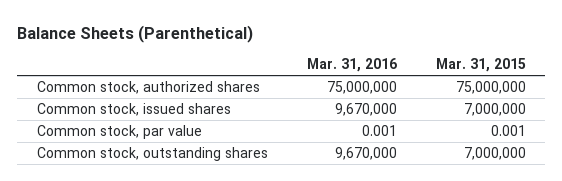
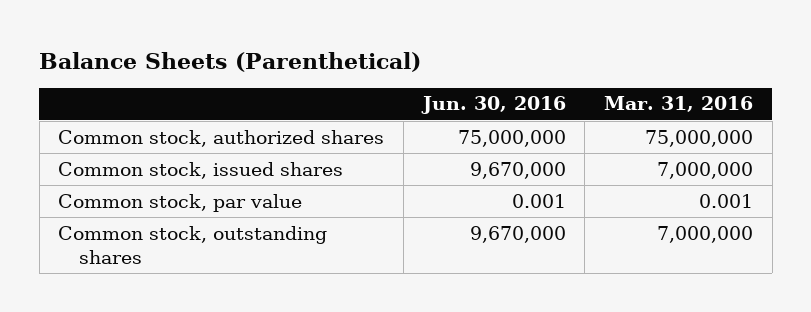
- | Mar. 31, 2016 | Mar. 31, 2015
+ | Jun. 30, 2016 | Mar. 31, 2016
- Common stock, issued shares | 9,670,000 | 7,000,000
+ Common stock, issued shares | 9,670,000 | 7,000,000
- Common stock, outstanding shares | 9,670,000 | 7,000,000
+ Common stock, outstanding shares | 9,670,000 | 7,000,000

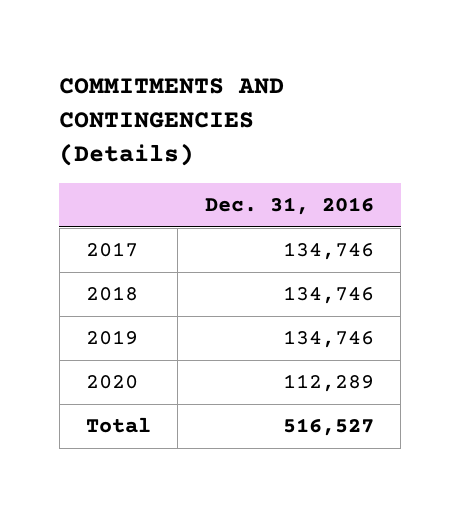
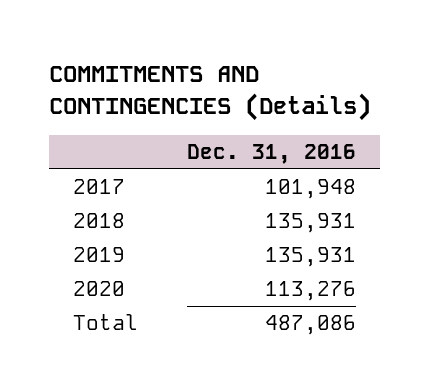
- 2017 | 134,746
- 2018 | 134,746
- 2019 | 134,746
- 2020 | 112,289
- Total | 516,527
+ 2017 | 101,948
+ 2018 | 135,931
+ 2019 | 135,931
+ 2020 | 113,276
+ Total | 487,086

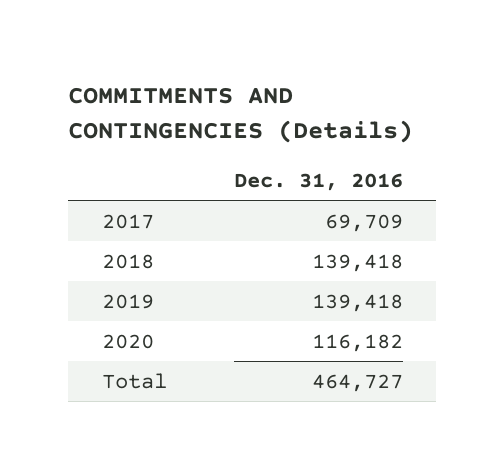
- 2017 | 101,948
- 2018 | 135,931
- 2019 | 135,931
- 2020 | 113,276
- Total | 487,086
+ 2017 | 69,709
+ 2018 | 139,418
+ 2019 | 139,418
+ 2020 | 116,182
+ Total | 464,727

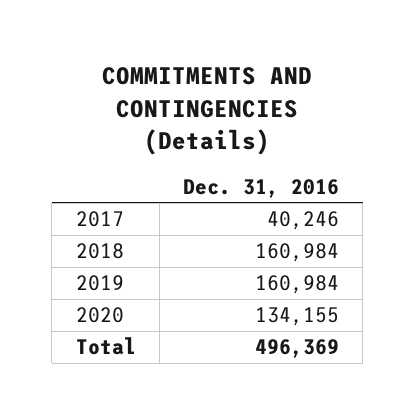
- 2017 | 69,709
- 2018 | 139,418
- 2019 | 139,418
- 2020 | 116,182
- Total | 464,727
+ 2017 | 40,246
+ 2018 | 160,984
+ 2019 | 160,984
+ 2020 | 134,155
+ Total | 496,369

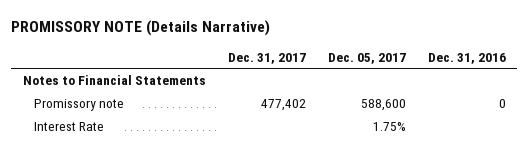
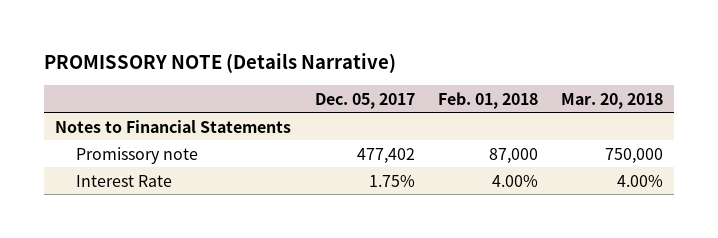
- | Dec. 31, 2017 | Dec. 05, 2017 | Dec. 31, 2016
+ | Dec. 05, 2017 | Feb. 01, 2018 | Mar. 20, 2018
- Promissory note | 477,402 | 588,600 | 0
+ Promissory note | 477,402 | 87,000 | 750,000

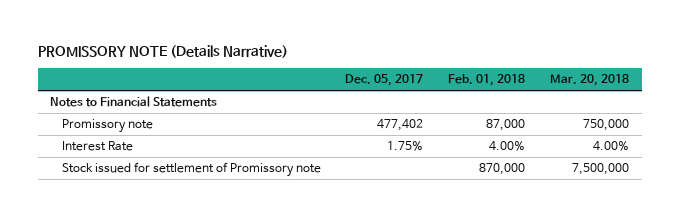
+ Stock issued for settlement of Promissory note | | 870,000 | 7,500,000

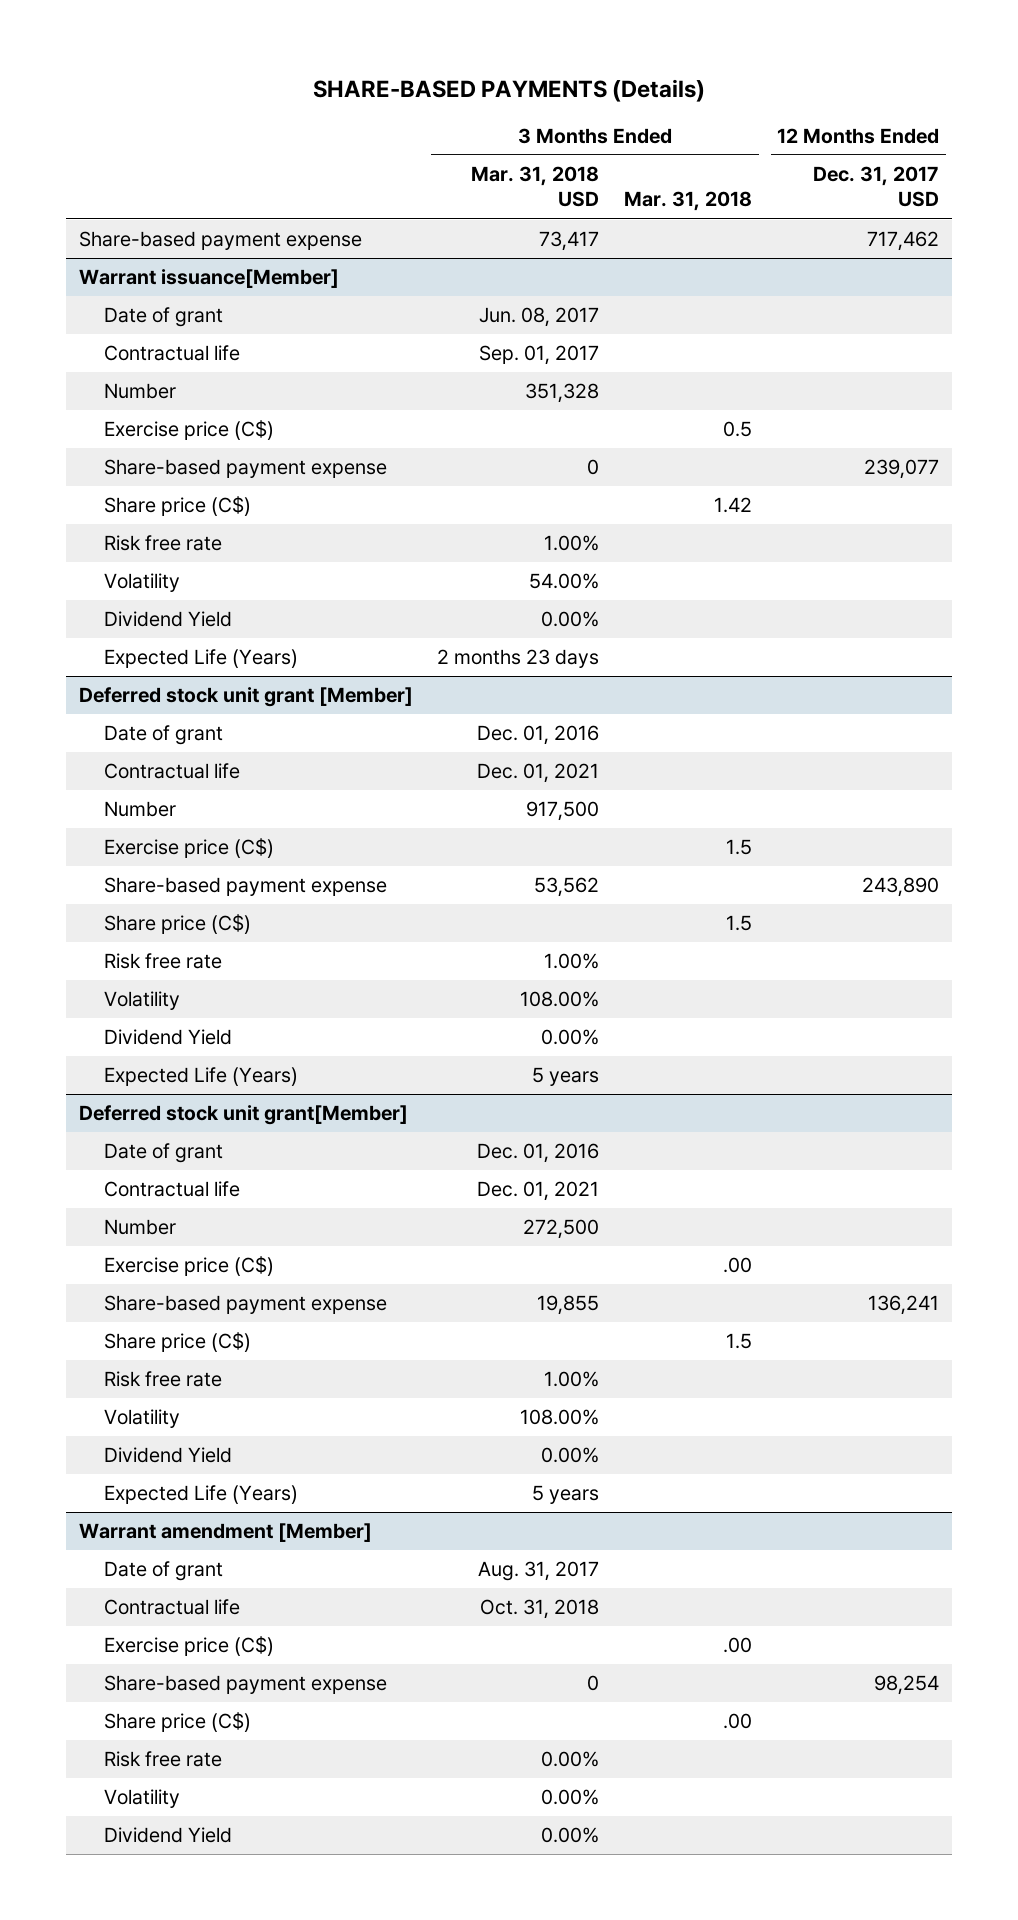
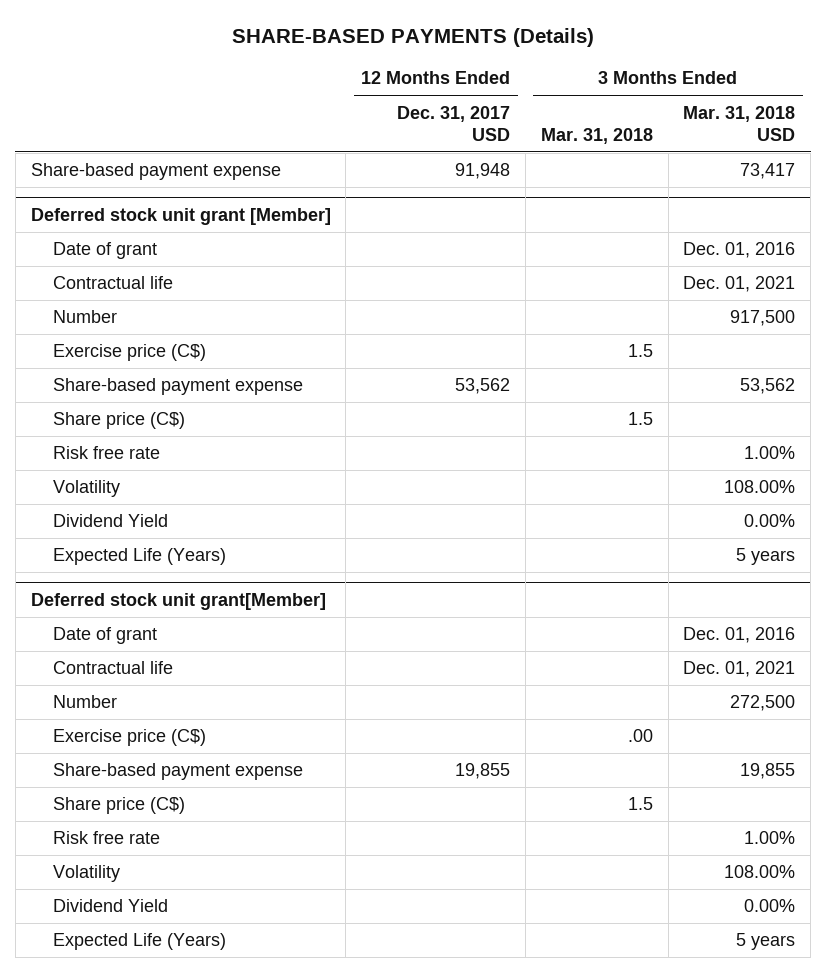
- | 3 Months Ended Mar. 31, 2018 USD | 3 Months Ended Mar. 31, 2018 | 12 Months Ended Dec. 31, 2017 USD
+ | 12 Months Ended Dec. 31, 2017 USD | 3 Months Ended Mar. 31, 2018 | 3 Months Ended Mar. 31, 2018 USD
- Share-based payment expense | 73,417 | | 717,462
- Warrant issuance[Member]
- Date of grant | Jun. 08, 2017 | |
- Contractual life | Sep. 01, 2017 | |
- Number | 351,328 | |
- Exercise price (C$) | | 0.5 |
- Share-based payment expense | 0 | | 239,077
- Share price (C$) | | 1.42 |
- Risk free rate | 1.00% | |
- Volatility | 54.00% | |
- Dividend Yield | 0.00% | |
- Expected Life (Years) | 2 months 23 days | |
+ Share-based payment expense | 91,948 | | 73,417
@ Deferred stock unit grant [Member]
- Share-based payment expense | 53,562 | | 243,890
+ Share-based payment expense | 53,562 | | 53,562
@ Deferred stock unit grant[Member]
- Share-based payment expense | 19,855 | | 136,241
+ Share-based payment expense | 19,855 | | 19,855
- Warrant amendment [Member]
- Date of grant | Aug. 31, 2017 | |
- Contractual life | Oct. 31, 2018 | |
- Exercise price (C$) | | .00 |
- Share-based payment expense | 0 | | 98,254
- Share price (C$) | | .00 |
- Risk free rate | 0.00% | |
- Volatility | 0.00% | |
- Dividend Yield | 0.00% | |

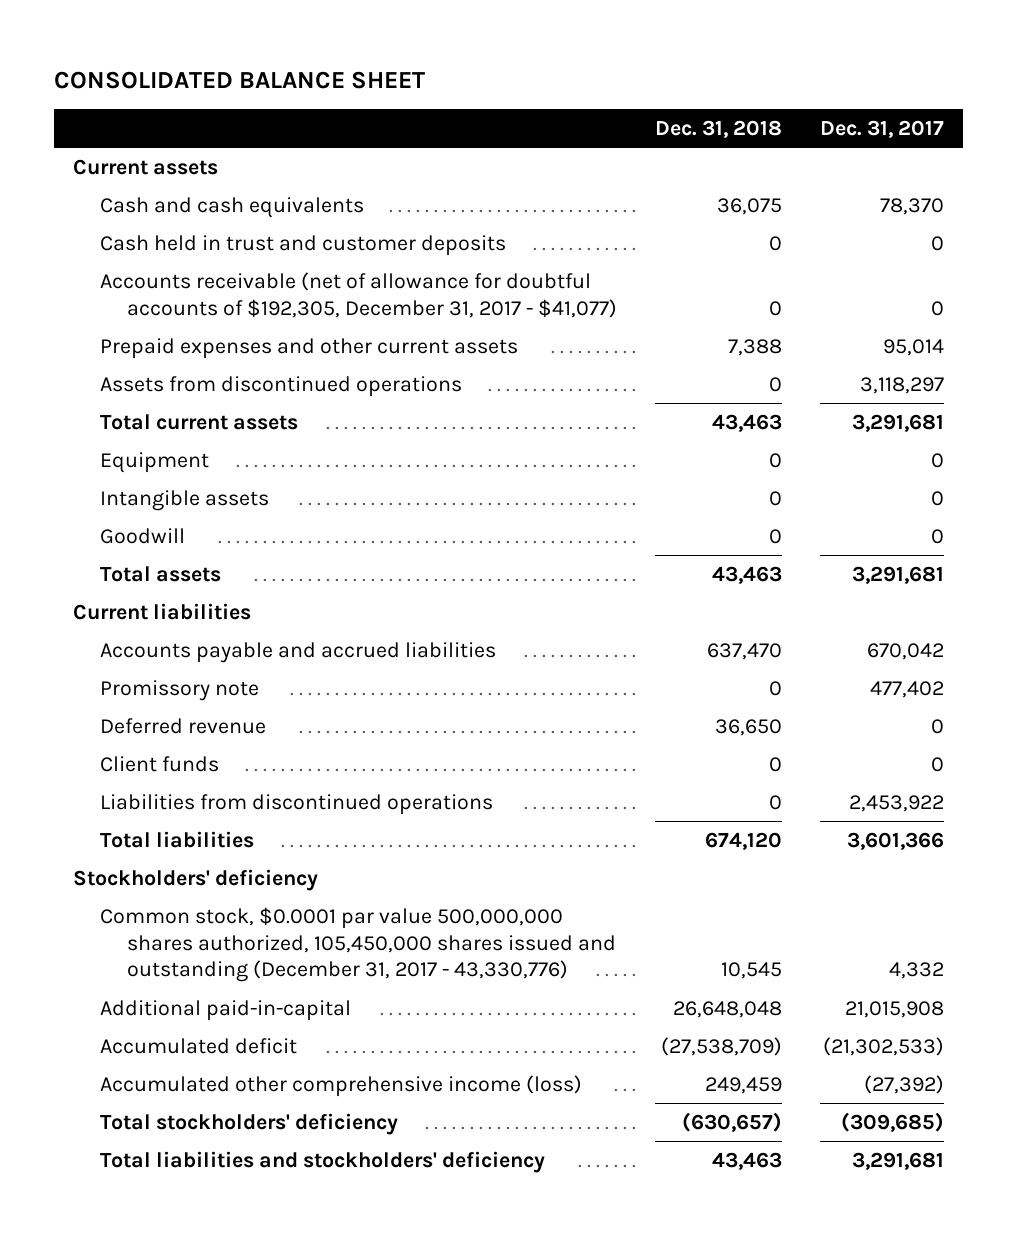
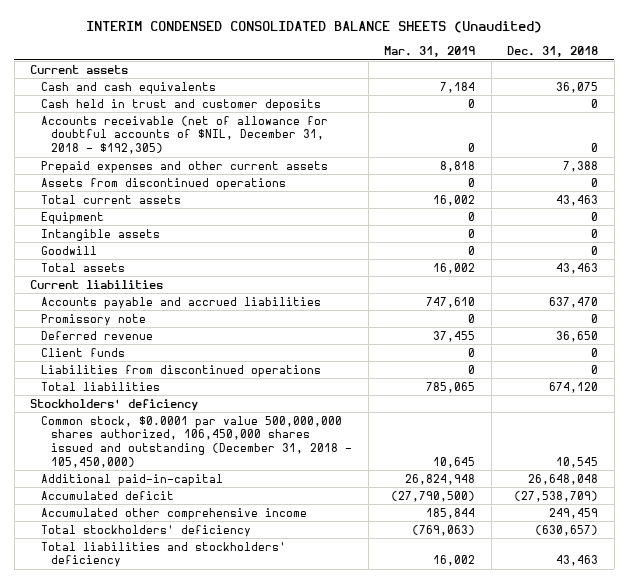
- CONSOLIDATED BALANCE SHEET
+ INTERIM CONDENSED CONSOLIDATED BALANCE SHEETS (Unaudited)
- | Dec. 31, 2018 | Dec. 31, 2017
+ | Mar. 31, 2019 | Dec. 31, 2018
- Accounts receivable (net of allowance for doubtful accounts of $192,305, December 31, 2017 - $41,077) | 0 | 0
+ Accounts receivable (net of allowance for doubtful accounts of $NIL, December 31, 2018 - $192,305) | 0 | 0
- Common stock, $0.0001 par value 500,000,000 shares authorized, 105,450,000 shares issued and outstanding (December 31, 2017 - 43,330,776) | 10,545 | 4,332
+ Common stock, $0.0001 par value 500,000,000 shares authorized, 106,450,000 shares issued and outstanding (December 31, 2018 - 105,450,000) | 10,645 | 10,545
- Accumulated other comprehensive income (loss) | 249,459 | (27,392)
+ Accumulated other comprehensive income | 185,844 | 249,459

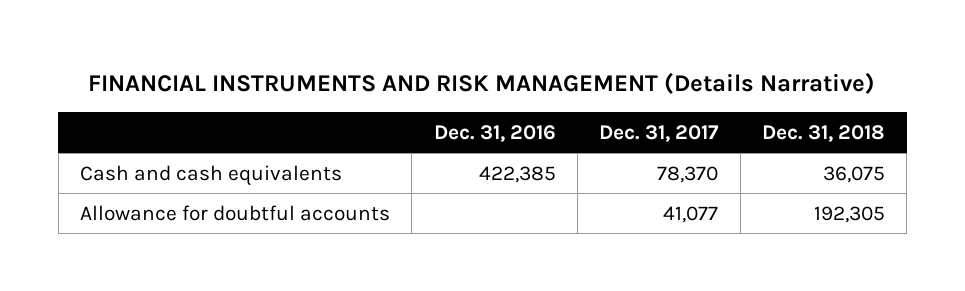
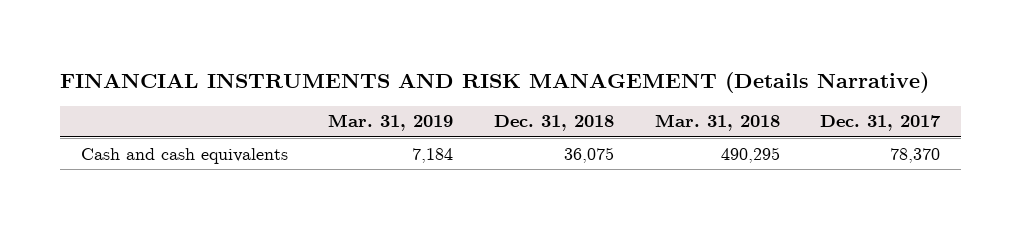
- | Dec. 31, 2016 | Dec. 31, 2017 | Dec. 31, 2018
+ | Mar. 31, 2019 | Dec. 31, 2018 | Mar. 31, 2018 | Dec. 31, 2017
- Allowance for doubtful accounts | | 41,077 | 192,305

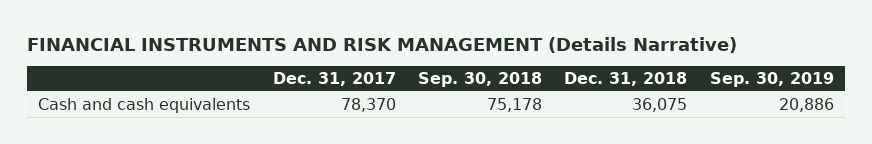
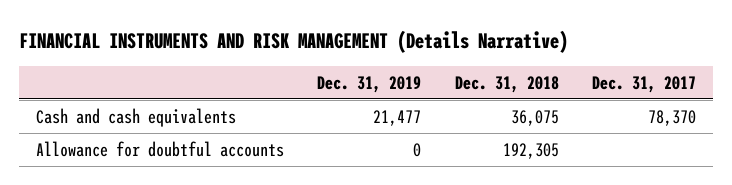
- | Dec. 31, 2017 | Sep. 30, 2018 | Dec. 31, 2018 | Sep. 30, 2019
+ | Dec. 31, 2019 | Dec. 31, 2018 | Dec. 31, 2017
+ Allowance for doubtful accounts | 0 | 192,305 |

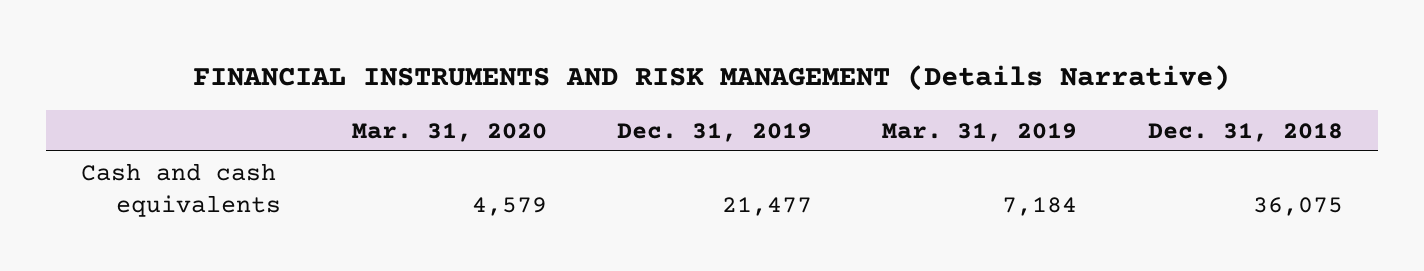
- | Dec. 31, 2019 | Dec. 31, 2018 | Dec. 31, 2017
+ | Mar. 31, 2020 | Dec. 31, 2019 | Mar. 31, 2019 | Dec. 31, 2018
- Allowance for doubtful accounts | 0 | 192,305 |

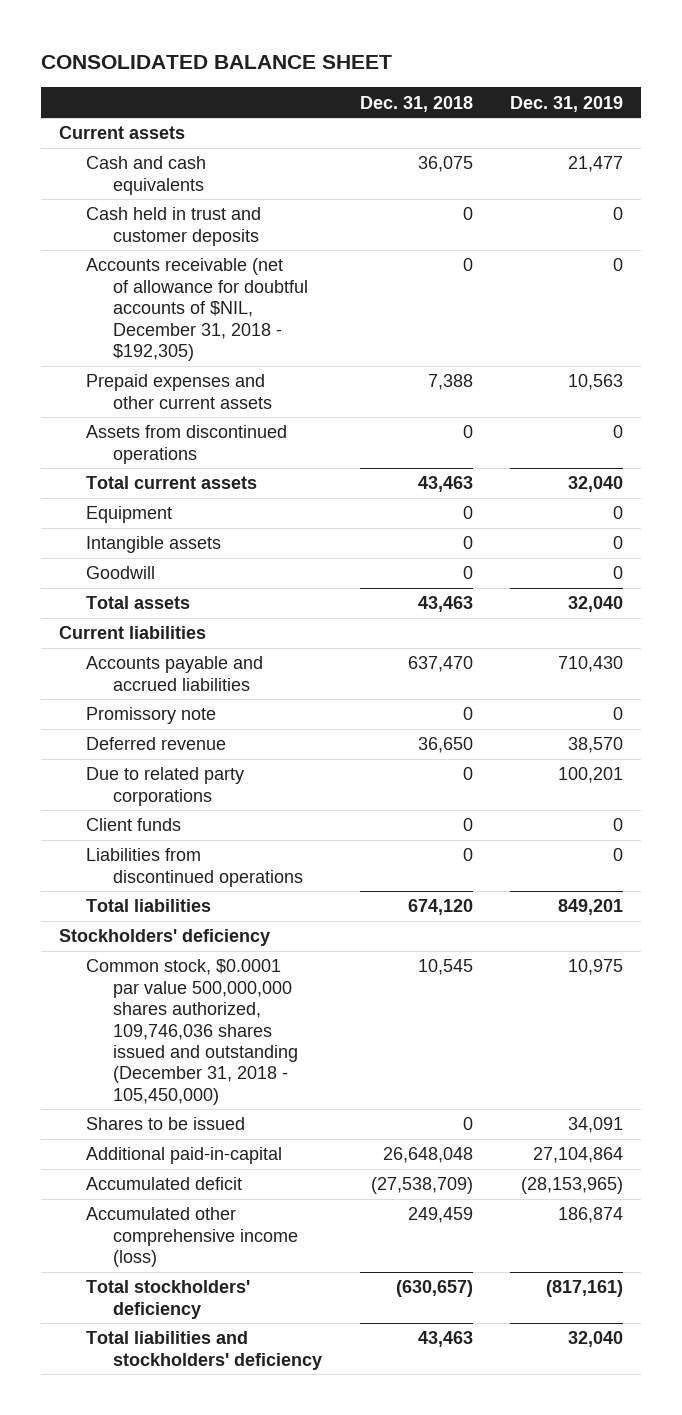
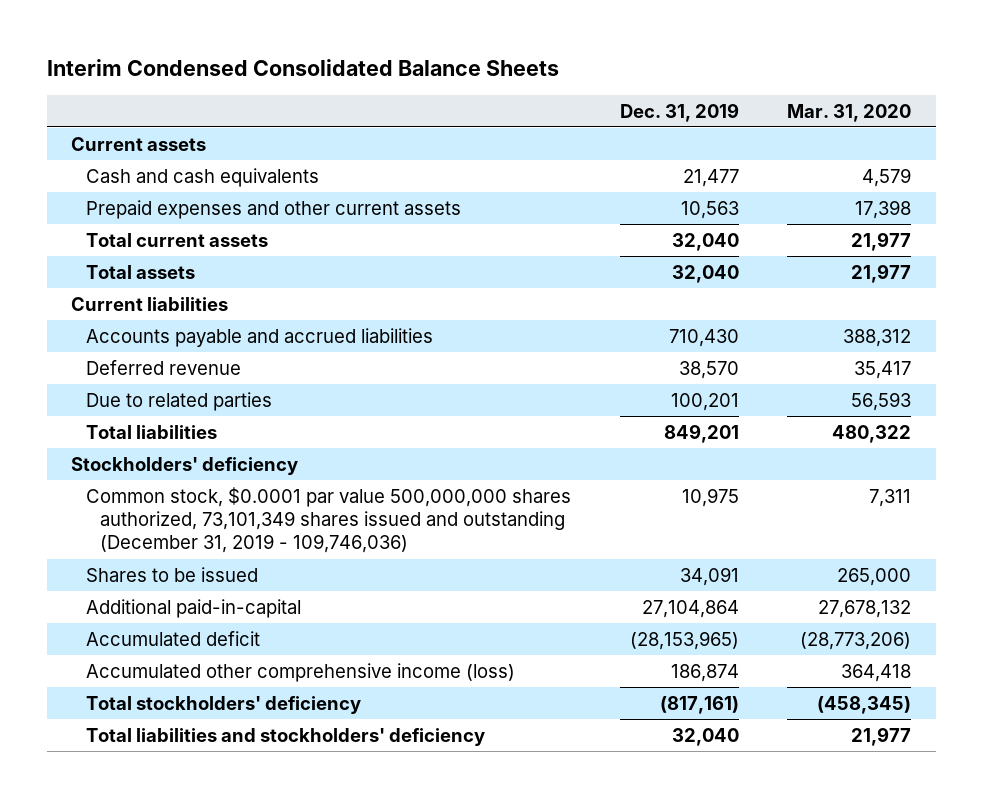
- CONSOLIDATED BALANCE SHEET
+ Interim Condensed Consolidated Balance Sheets
- | Dec. 31, 2018 | Dec. 31, 2019
+ | Dec. 31, 2019 | Mar. 31, 2020
- Cash held in trust and customer deposits | 0 | 0
- Accounts receivable (net of allowance for doubtful accounts of $NIL, December 31, 2018 - $192,305) | 0 | 0
- Assets from discontinued operations | 0 | 0
- Equipment | 0 | 0
- Intangible assets | 0 | 0
- Goodwill | 0 | 0
- Promissory note | 0 | 0
- Due to related party corporations | 0 | 100,201
- Client funds | 0 | 0
- Liabilities from discontinued operations | 0 | 0
+ Due to related parties | 100,201 | 56,593
- Common stock, $0.0001 par value 500,000,000 shares authorized, 109,746,036 shares issued and outstanding (December 31, 2018 - 105,450,000) | 10,545 | 10,975
+ Common stock, $0.0001 par value 500,000,000 shares authorized, 73,101,349 shares issued and outstanding (December 31, 2019 - 109,746,036) | 10,975 | 7,311

